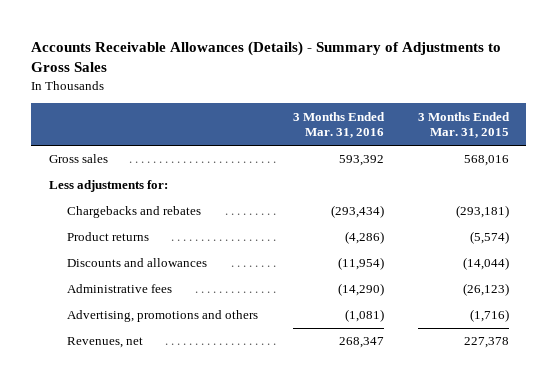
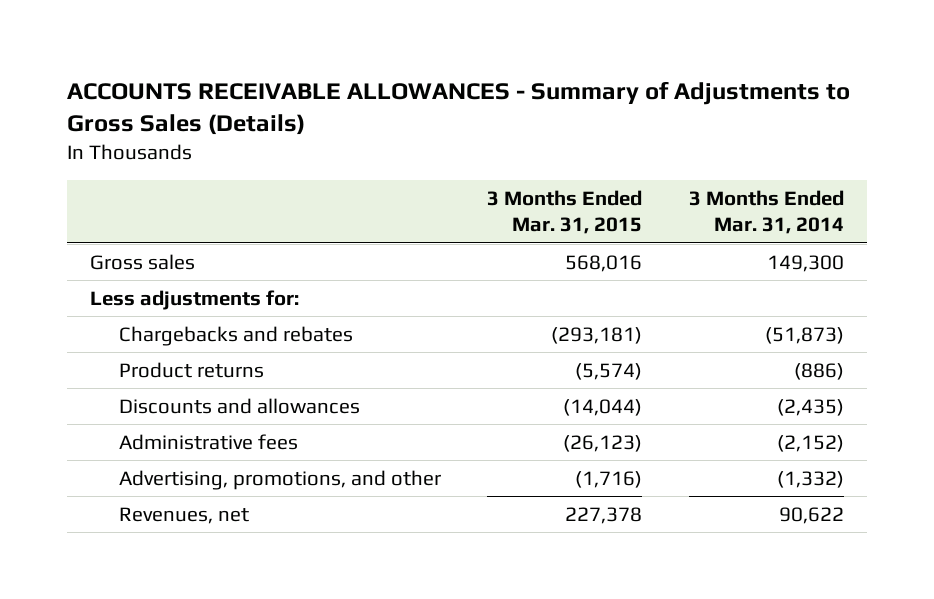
- Accounts Receivable Allowances (Details) - Summary of Adjustments to Gross Sales
+ ACCOUNTS RECEIVABLE ALLOWANCES - Summary of Adjustments to Gross Sales (Details)
- | 3 Months Ended Mar. 31, 2016 | 3 Months Ended Mar. 31, 2015
+ | 3 Months Ended Mar. 31, 2015 | 3 Months Ended Mar. 31, 2014
- Advertising, promotions and others | (1,081) | (1,716)
+ Advertising, promotions, and other | (1,716) | (1,332)

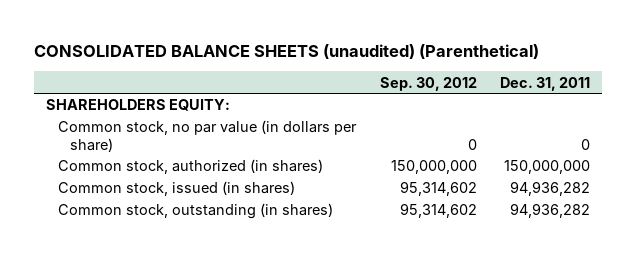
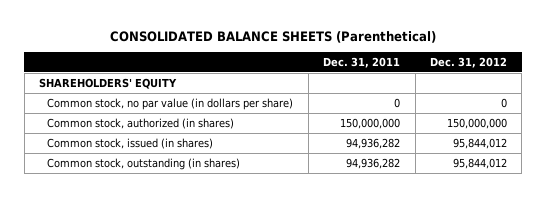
- CONSOLIDATED BALANCE SHEETS (unaudited) (Parenthetical)
+ CONSOLIDATED BALANCE SHEETS (Parenthetical)
- | Sep. 30, 2012 | Dec. 31, 2011
+ | Dec. 31, 2011 | Dec. 31, 2012
- SHAREHOLDERS EQUITY:
+ SHAREHOLDERS' EQUITY

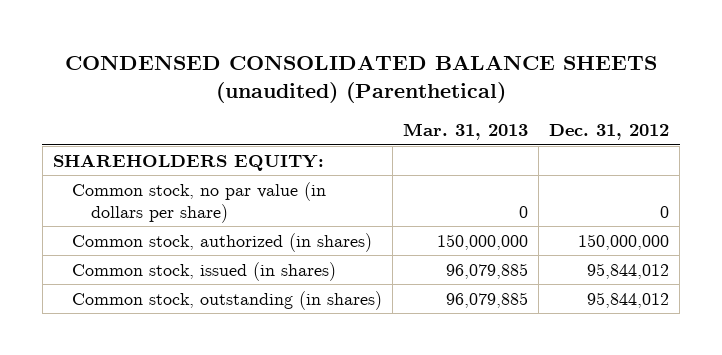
- CONSOLIDATED BALANCE SHEETS (Parenthetical)
+ CONDENSED CONSOLIDATED BALANCE SHEETS (unaudited) (Parenthetical)
- | Dec. 31, 2011 | Dec. 31, 2012
+ | Mar. 31, 2013 | Dec. 31, 2012
- SHAREHOLDERS' EQUITY
+ SHAREHOLDERS EQUITY:

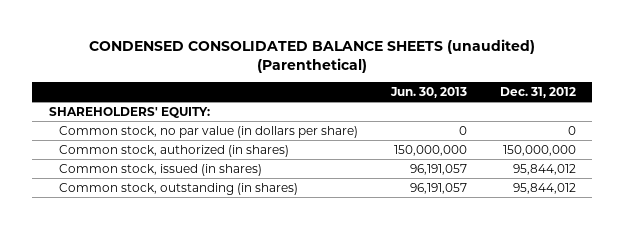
- | Mar. 31, 2013 | Dec. 31, 2012
+ | Jun. 30, 2013 | Dec. 31, 2012
- SHAREHOLDERS EQUITY:
+ SHAREHOLDERS' EQUITY:

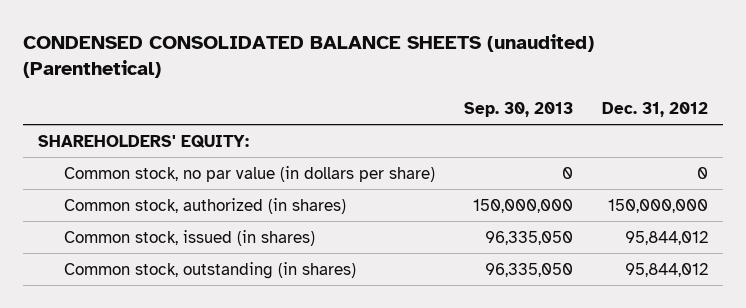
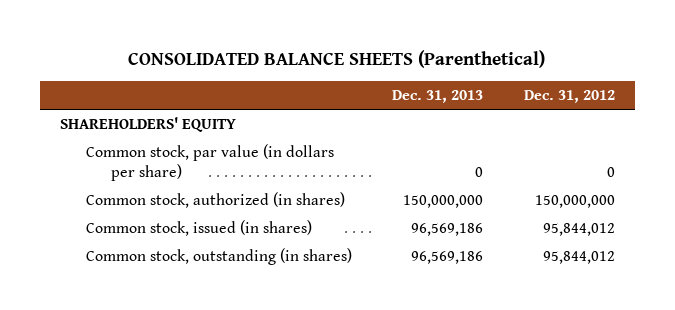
- CONDENSED CONSOLIDATED BALANCE SHEETS (unaudited) (Parenthetical)
+ CONSOLIDATED BALANCE SHEETS (Parenthetical)
- | Sep. 30, 2013 | Dec. 31, 2012
+ | Dec. 31, 2013 | Dec. 31, 2012
- SHAREHOLDERS' EQUITY:
- Common stock, no par value (in dollars per share) | 0 | 0
+ SHAREHOLDERS' EQUITY
+ Common stock, par value (in dollars per share) | 0 | 0

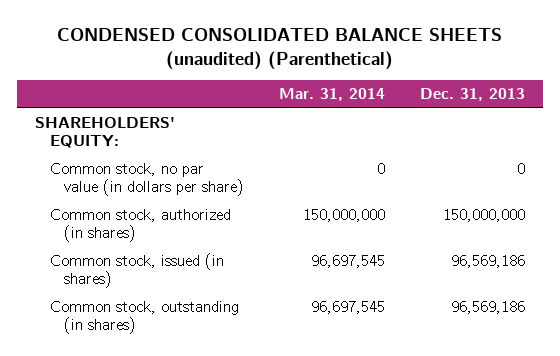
- CONSOLIDATED BALANCE SHEETS (Parenthetical)
+ CONDENSED CONSOLIDATED BALANCE SHEETS (unaudited) (Parenthetical)
- | Dec. 31, 2013 | Dec. 31, 2012
+ | Mar. 31, 2014 | Dec. 31, 2013
- SHAREHOLDERS' EQUITY
- Common stock, par value (in dollars per share) | 0 | 0
+ SHAREHOLDERS' EQUITY:
+ Common stock, no par value (in dollars per share) | 0 | 0

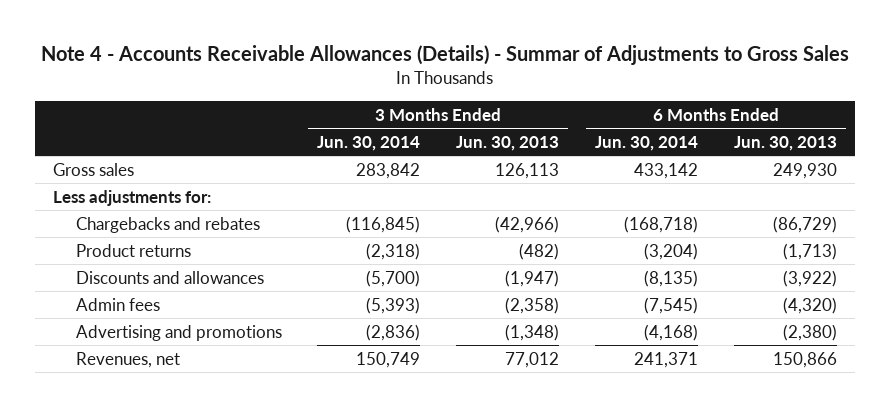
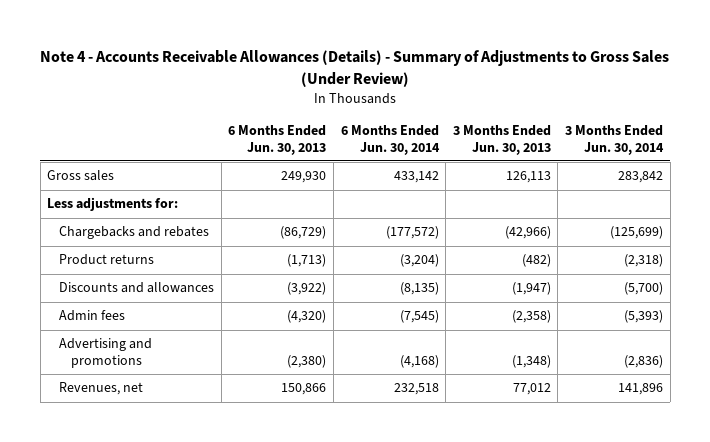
- Note 4 - Accounts Receivable Allowances (Details) - Summar of Adjustments to Gross Sales
+ Note 4 - Accounts Receivable Allowances (Details) - Summary of Adjustments to Gross Sales (Under Review)
- | 3 Months Ended Jun. 30, 2014 | 3 Months Ended Jun. 30, 2013 | 6 Months Ended Jun. 30, 2014 | 6 Months Ended Jun. 30, 2013
+ | 6 Months Ended Jun. 30, 2013 | 6 Months Ended Jun. 30, 2014 | 3 Months Ended Jun. 30, 2013 | 3 Months Ended Jun. 30, 2014
- Chargebacks and rebates | (116,845) | (42,966) | (168,718) | (86,729)
+ Chargebacks and rebates | (86,729) | (177,572) | (42,966) | (125,699)
- Revenues, net | 150,749 | 77,012 | 241,371 | 150,866
+ Revenues, net | 150,866 | 232,518 | 77,012 | 141,896

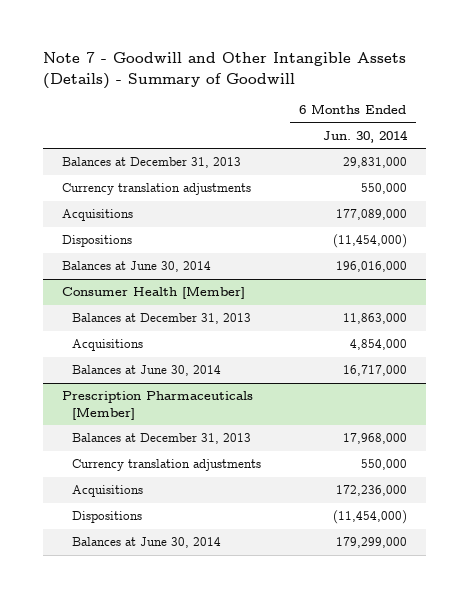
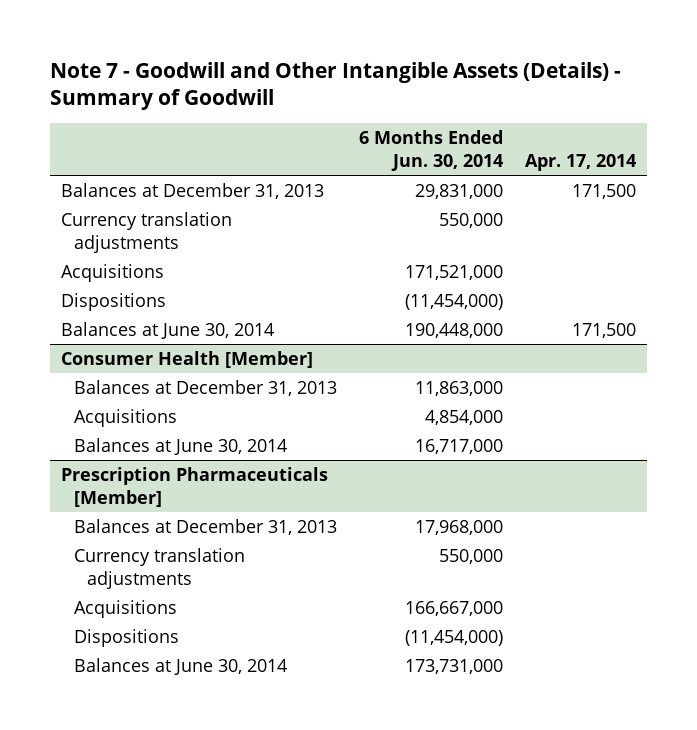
- | 6 Months Ended Jun. 30, 2014
+ | 6 Months Ended Jun. 30, 2014 | Apr. 17, 2014
- Acquisitions | 177,089,000
+ Acquisitions | 171,521,000 |
- Balances at June 30, 2014 | 196,016,000
+ Balances at June 30, 2014 | 190,448,000 | 171,500
@ Prescription Pharmaceuticals [Member]
- Acquisitions | 172,236,000
+ Acquisitions | 166,667,000 |
- Balances at June 30, 2014 | 179,299,000
+ Balances at June 30, 2014 | 173,731,000 |

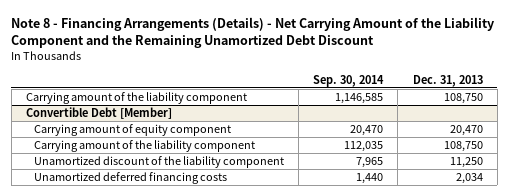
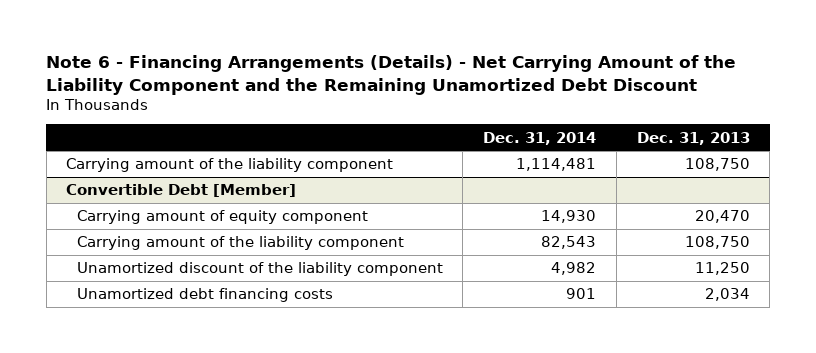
- Note 8 - Financing Arrangements (Details) - Net Carrying Amount of the Liability Component and the Remaining Unamortized Debt Discount
+ Note 6 - Financing Arrangements (Details) - Net Carrying Amount of the Liability Component and the Remaining Unamortized Debt Discount
- | Sep. 30, 2014 | Dec. 31, 2013
+ | Dec. 31, 2014 | Dec. 31, 2013
@ Convertible Debt [Member]
- Unamortized deferred financing costs | 1,440 | 2,034
+ Unamortized debt financing costs | 901 | 2,034

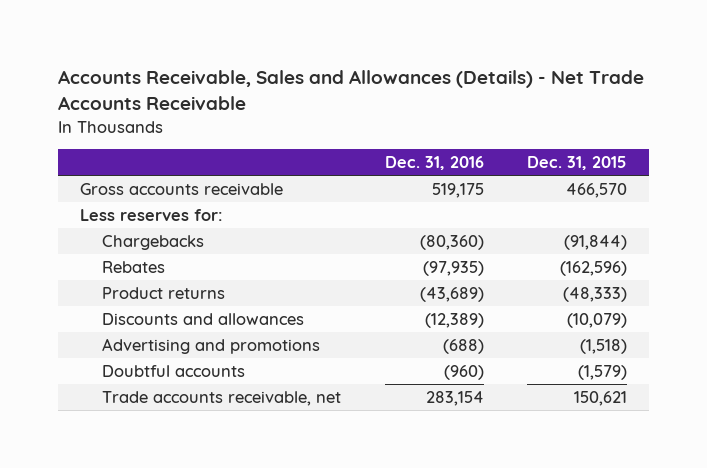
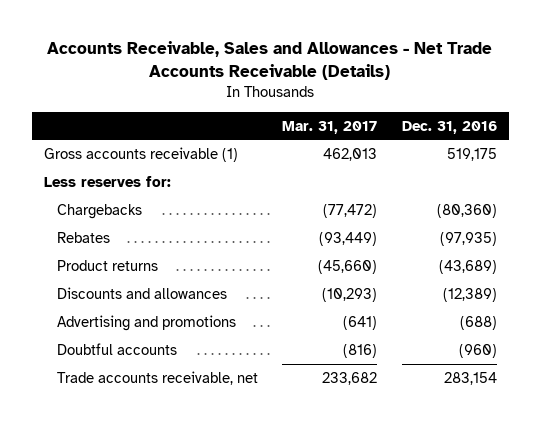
- Accounts Receivable, Sales and Allowances (Details) - Net Trade Accounts Receivable
+ Accounts Receivable, Sales and Allowances - Net Trade Accounts Receivable (Details)
- | Dec. 31, 2016 | Dec. 31, 2015
+ | Mar. 31, 2017 | Dec. 31, 2016
- Gross accounts receivable | 519,175 | 466,570
+ Gross accounts receivable (1) | 462,013 | 519,175

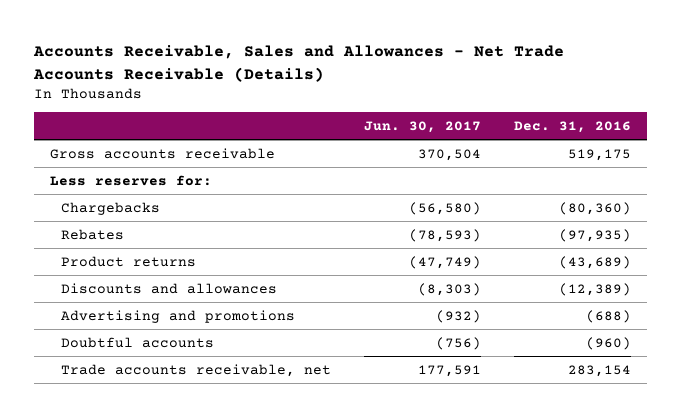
- | Mar. 31, 2017 | Dec. 31, 2016
+ | Jun. 30, 2017 | Dec. 31, 2016
- Gross accounts receivable (1) | 462,013 | 519,175
+ Gross accounts receivable | 370,504 | 519,175

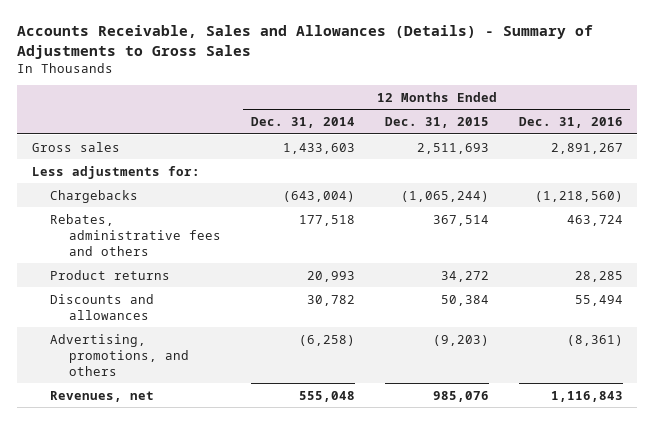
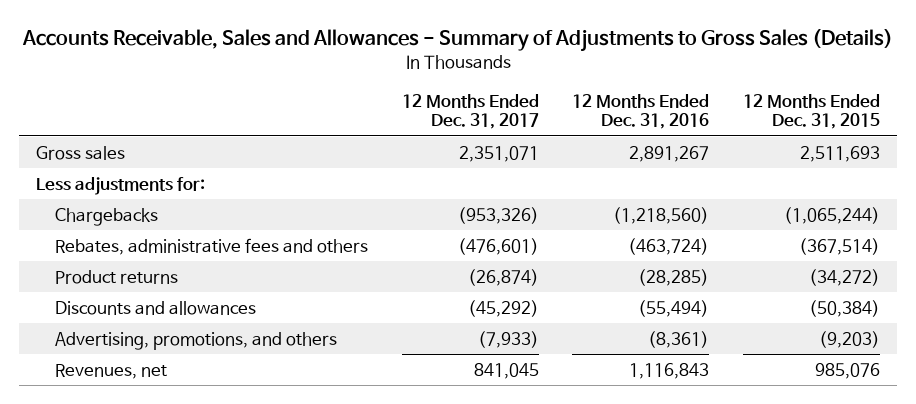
- Accounts Receivable, Sales and Allowances (Details) - Summary of Adjustments to Gross Sales
+ Accounts Receivable, Sales and Allowances - Summary of Adjustments to Gross Sales (Details)
- | 12 Months Ended Dec. 31, 2014 | 12 Months Ended Dec. 31, 2015 | 12 Months Ended Dec. 31, 2016
+ | 12 Months Ended Dec. 31, 2017 | 12 Months Ended Dec. 31, 2016 | 12 Months Ended Dec. 31, 2015
- Rebates, administrative fees and others | 177,518 | 367,514 | 463,724
- Product returns | 20,993 | 34,272 | 28,285
- Discounts and allowances | 30,782 | 50,384 | 55,494
+ Rebates, administrative fees and others | (476,601) | (463,724) | (367,514)
+ Product returns | (26,874) | (28,285) | (34,272)
+ Discounts and allowances | (45,292) | (55,494) | (50,384)

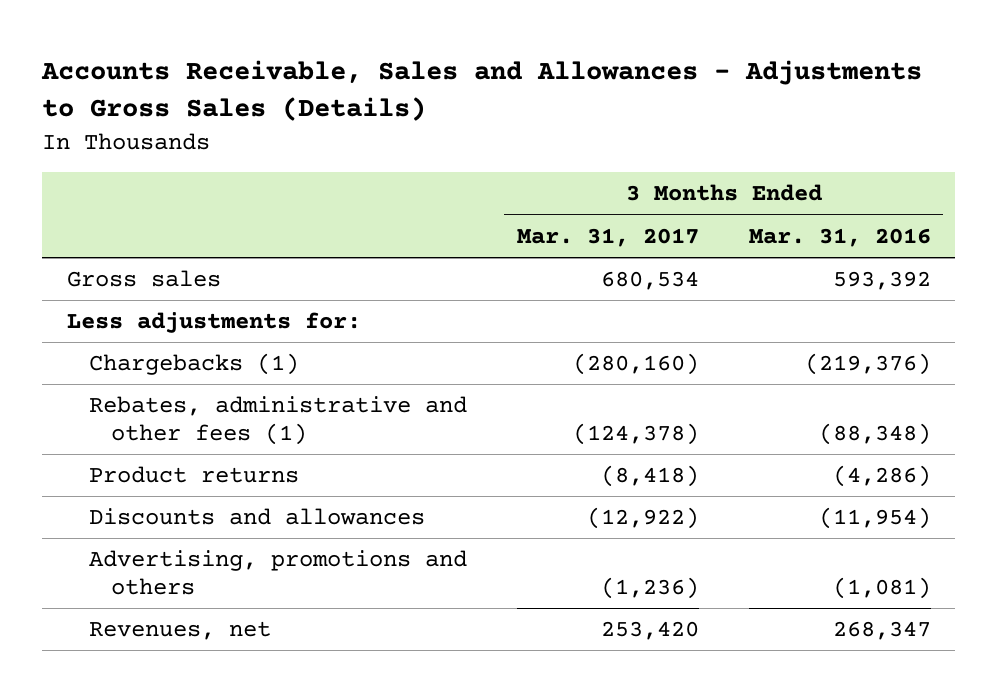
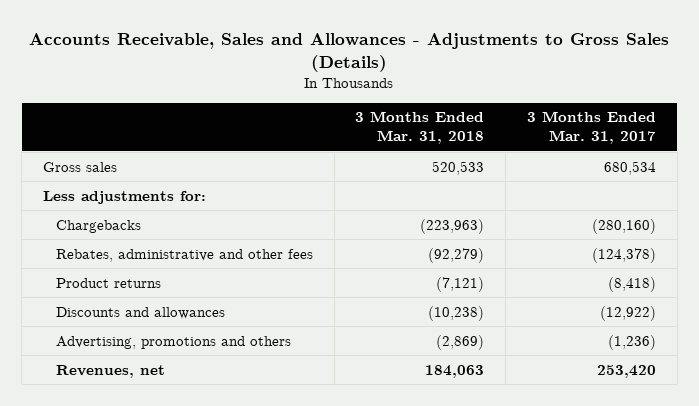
- | 3 Months Ended Mar. 31, 2017 | 3 Months Ended Mar. 31, 2016
+ | 3 Months Ended Mar. 31, 2018 | 3 Months Ended Mar. 31, 2017
- Chargebacks (1) | (280,160) | (219,376)
- Rebates, administrative and other fees (1) | (124,378) | (88,348)
+ Chargebacks | (223,963) | (280,160)
+ Rebates, administrative and other fees | (92,279) | (124,378)

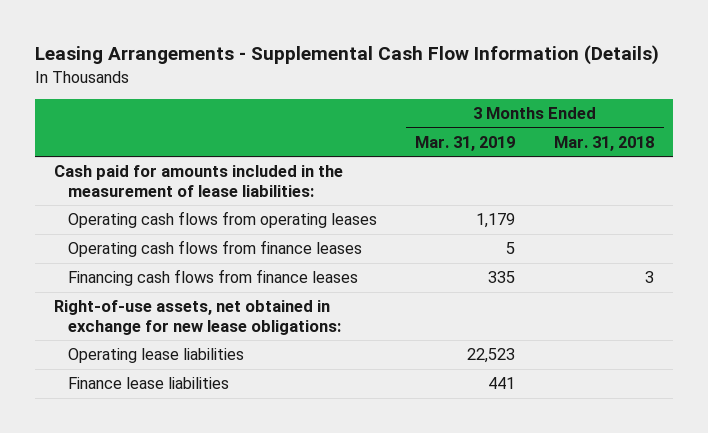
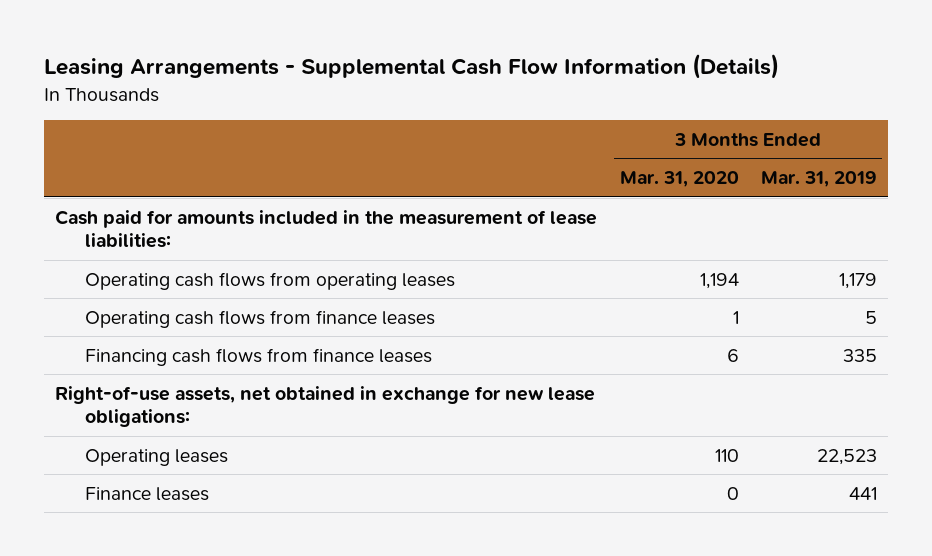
- | 3 Months Ended Mar. 31, 2019 | 3 Months Ended Mar. 31, 2018
+ | 3 Months Ended Mar. 31, 2020 | 3 Months Ended Mar. 31, 2019
- Operating lease liabilities | 22,523 |
- Finance lease liabilities | 441 |
+ Operating leases | 110 | 22,523
+ Finance leases | 0 | 441

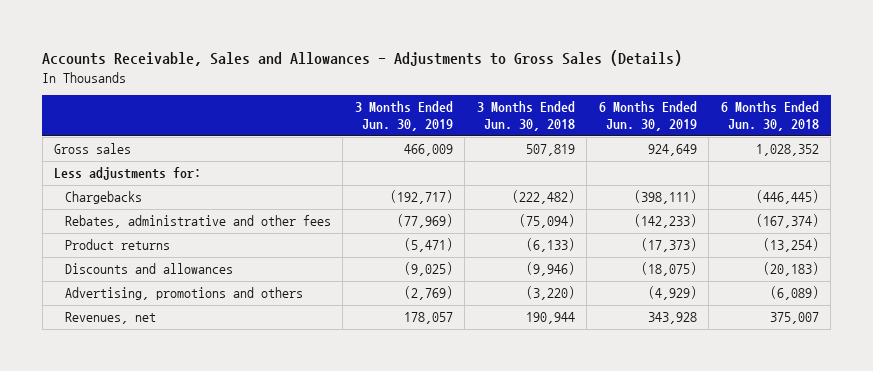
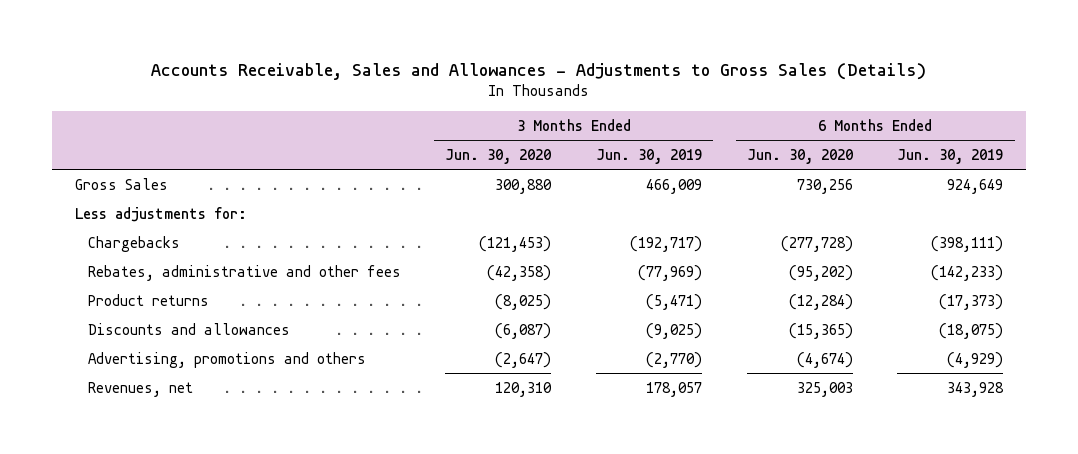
- | 3 Months Ended Jun. 30, 2019 | 3 Months Ended Jun. 30, 2018 | 6 Months Ended Jun. 30, 2019 | 6 Months Ended Jun. 30, 2018
+ | 3 Months Ended Jun. 30, 2020 | 3 Months Ended Jun. 30, 2019 | 6 Months Ended Jun. 30, 2020 | 6 Months Ended Jun. 30, 2019
- Gross sales | 466,009 | 507,819 | 924,649 | 1,028,352
+ Gross Sales | 300,880 | 466,009 | 730,256 | 924,649
- Advertising, promotions and others | (2,769) | (3,220) | (4,929) | (6,089)
+ Advertising, promotions and others | (2,647) | (2,770) | (4,674) | (4,929)

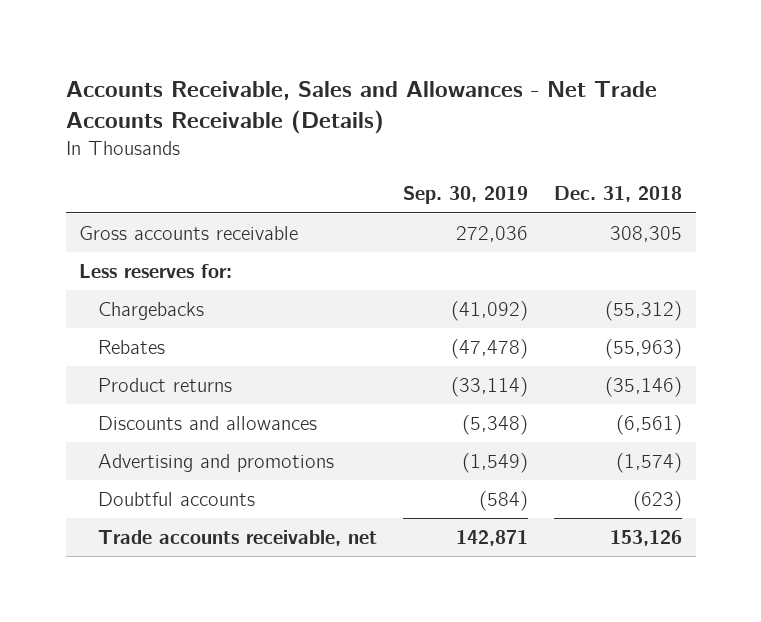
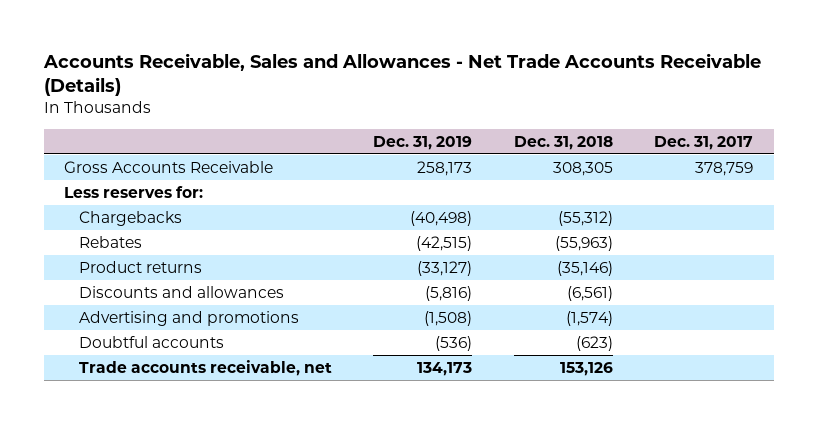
- | Sep. 30, 2019 | Dec. 31, 2018
+ | Dec. 31, 2019 | Dec. 31, 2018 | Dec. 31, 2017
- Gross accounts receivable | 272,036 | 308,305
+ Gross Accounts Receivable | 258,173 | 308,305 | 378,759

